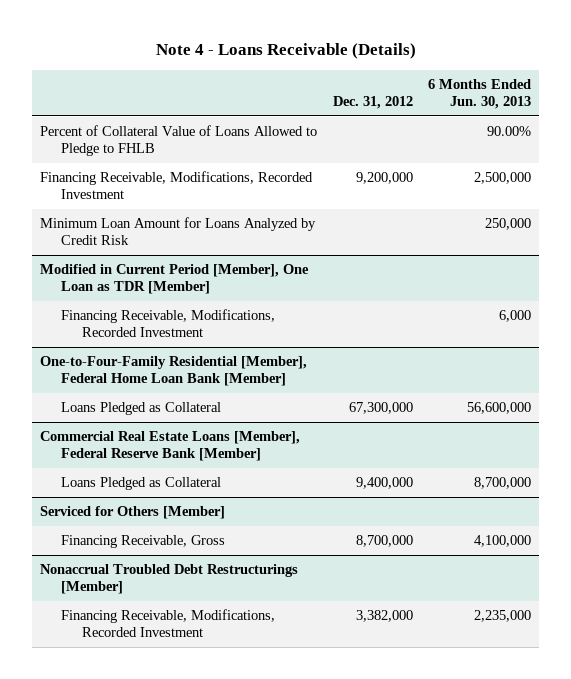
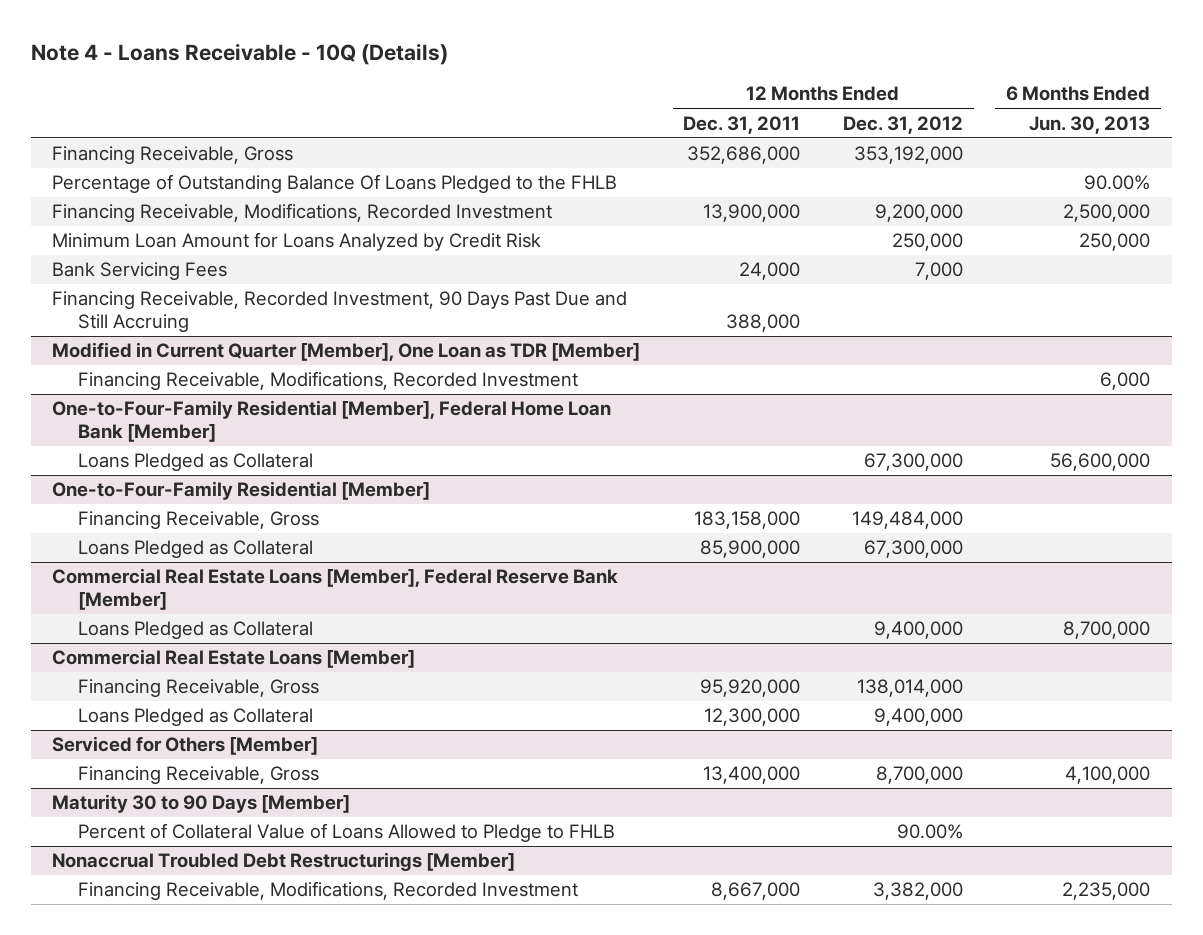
- Note 4 - Loans Receivable (Details)
+ Note 4 - Loans Receivable - 10Q (Details)
- | Dec. 31, 2012 | 6 Months Ended Jun. 30, 2013
+ | 12 Months Ended Dec. 31, 2011 | 12 Months Ended Dec. 31, 2012 | 6 Months Ended Jun. 30, 2013
- Percent of Collateral Value of Loans Allowed to Pledge to FHLB | | 90.00%
+ Financing Receivable, Gross | 352,686,000 | 353,192,000 |
+ Percentage of Outstanding Balance Of Loans Pledged to the FHLB | | | 90.00%
- Modified in Current Period [Member], One Loan as TDR [Member]
+ Bank Servicing Fees | 24,000 | 7,000 |
+ Financing Receivable, Recorded Investment, 90 Days Past Due and Still Accruing | 388,000 | |
+ Modified in Current Quarter [Member], One Loan as TDR [Member]
+ One-to-Four-Family Residential [Member]
+ Financing Receivable, Gross | 183,158,000 | 149,484,000 |
+ Loans Pledged as Collateral | 85,900,000 | 67,300,000 |
+ Commercial Real Estate Loans [Member]
+ Financing Receivable, Gross | 95,920,000 | 138,014,000 |
+ Loans Pledged as Collateral | 12,300,000 | 9,400,000 |
+ Maturity 30 to 90 Days [Member]
+ Percent of Collateral Value of Loans Allowed to Pledge to FHLB | | 90.00% |

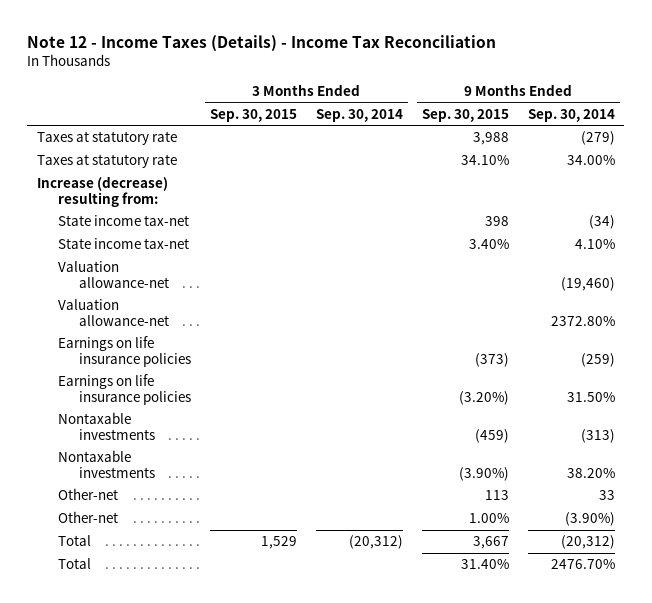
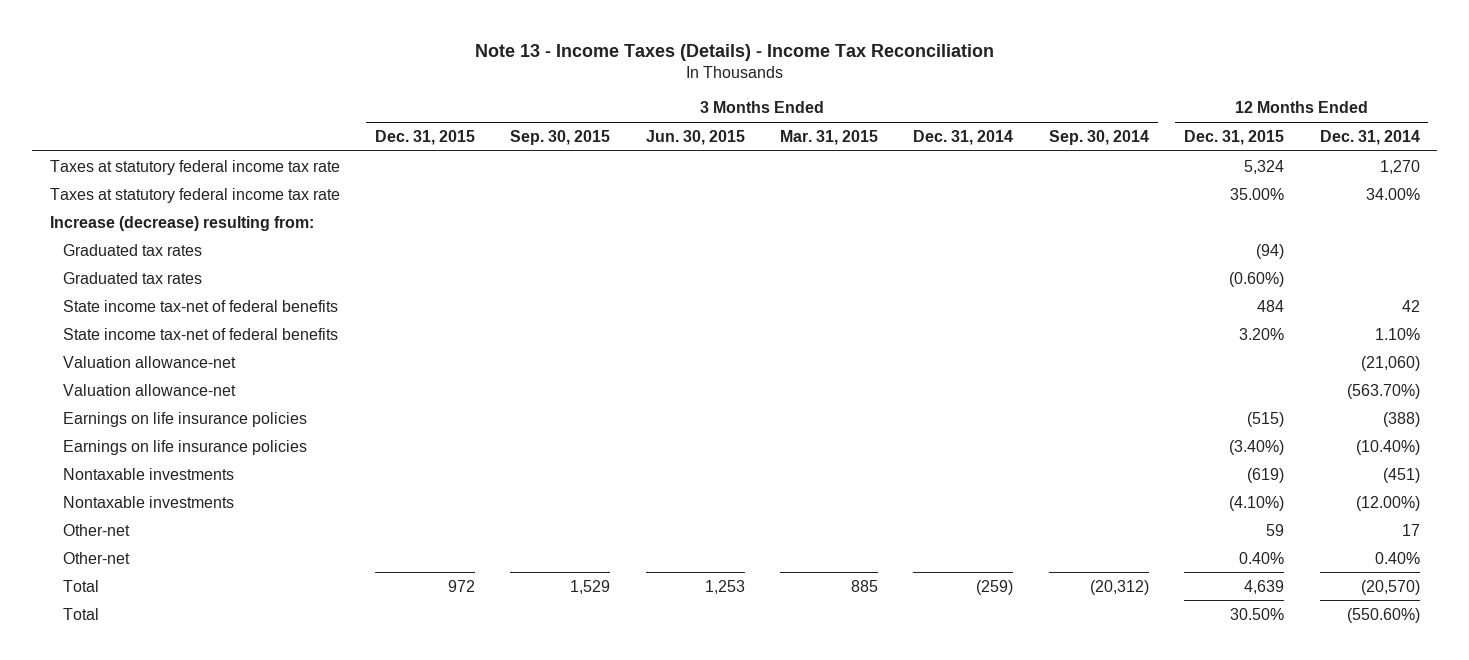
- Note 12 - Income Taxes (Details) - Income Tax Reconciliation
+ Note 13 - Income Taxes (Details) - Income Tax Reconciliation
- | 3 Months Ended Sep. 30, 2015 | 3 Months Ended Sep. 30, 2014 | 9 Months Ended Sep. 30, 2015 | 9 Months Ended Sep. 30, 2014
+ | 3 Months Ended Dec. 31, 2015 | 3 Months Ended Sep. 30, 2015 | 3 Months Ended Jun. 30, 2015 | 3 Months Ended Mar. 31, 2015 | 3 Months Ended Dec. 31, 2014 | 3 Months Ended Sep. 30, 2014 | 12 Months Ended Dec. 31, 2015 | 12 Months Ended Dec. 31, 2014
- Taxes at statutory rate | | | 3,988 | (279)
- Taxes at statutory rate | | | 34.10% | 34.00%
+ Taxes at statutory federal income tax rate | | | | | | | 5,324 | 1,270
+ Taxes at statutory federal income tax rate | | | | | | | 35.00% | 34.00%
- State income tax-net | | | 398 | (34)
- State income tax-net | | | 3.40% | 4.10%
+ Graduated tax rates | | | | | | | (94) |
+ Graduated tax rates | | | | | | | (0.60%) |
+ State income tax-net of federal benefits | | | | | | | 484 | 42
+ State income tax-net of federal benefits | | | | | | | 3.20% | 1.10%

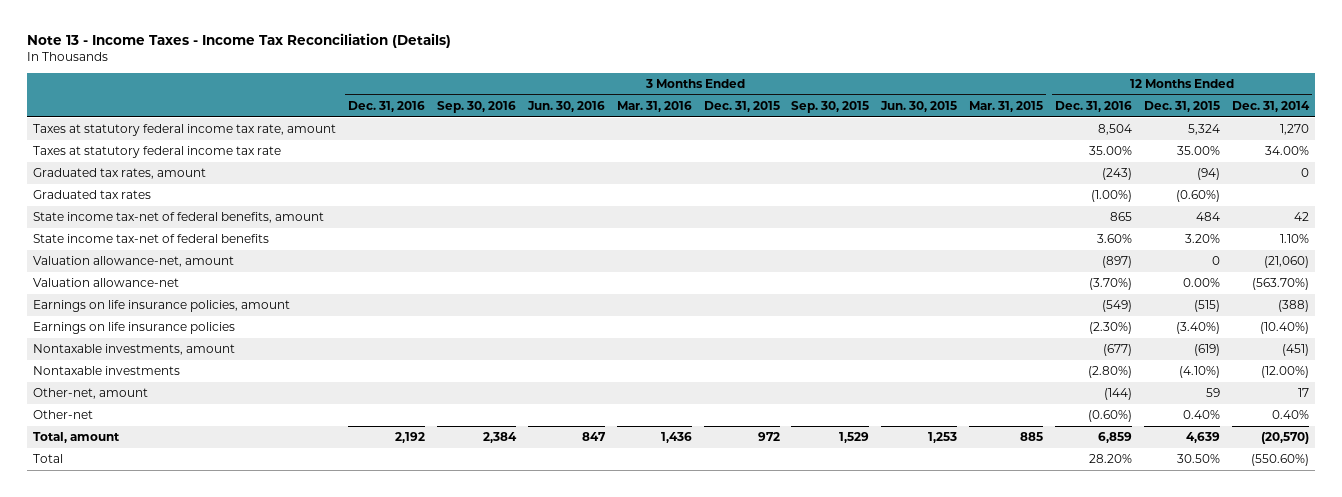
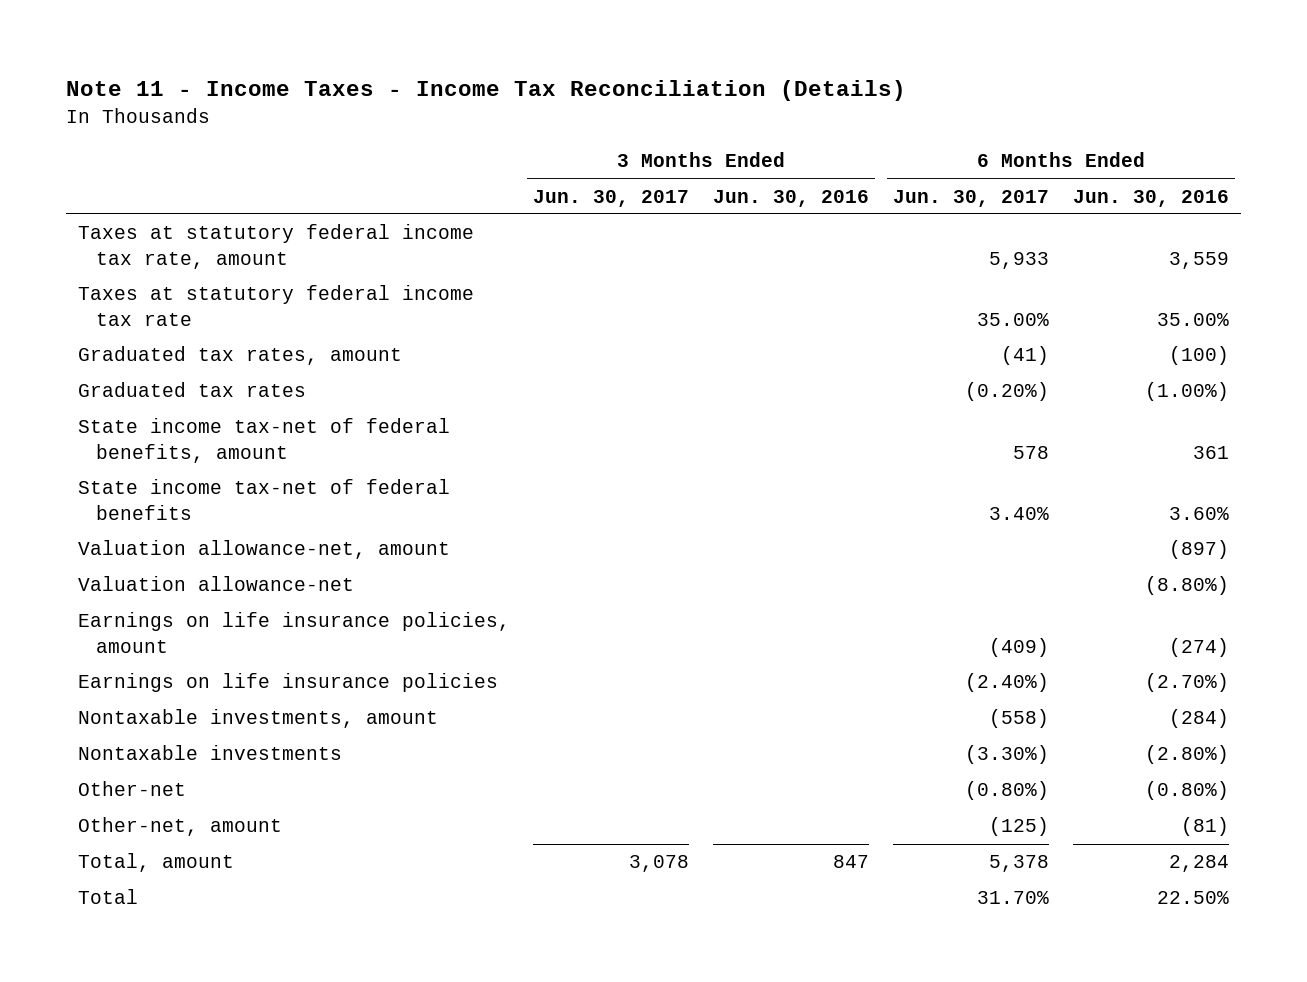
- Note 13 - Income Taxes - Income Tax Reconciliation (Details)
+ Note 11 - Income Taxes - Income Tax Reconciliation (Details)
- | 3 Months Ended Dec. 31, 2016 | 3 Months Ended Sep. 30, 2016 | 3 Months Ended Jun. 30, 2016 | 3 Months Ended Mar. 31, 2016 | 3 Months Ended Dec. 31, 2015 | 3 Months Ended Sep. 30, 2015 | 3 Months Ended Jun. 30, 2015 | 3 Months Ended Mar. 31, 2015 | 12 Months Ended Dec. 31, 2016 | 12 Months Ended Dec. 31, 2015 | 12 Months Ended Dec. 31, 2014
+ | 3 Months Ended Jun. 30, 2017 | 3 Months Ended Jun. 30, 2016 | 6 Months Ended Jun. 30, 2017 | 6 Months Ended Jun. 30, 2016
moved down: Other-net, amount | | | (125) | (81)

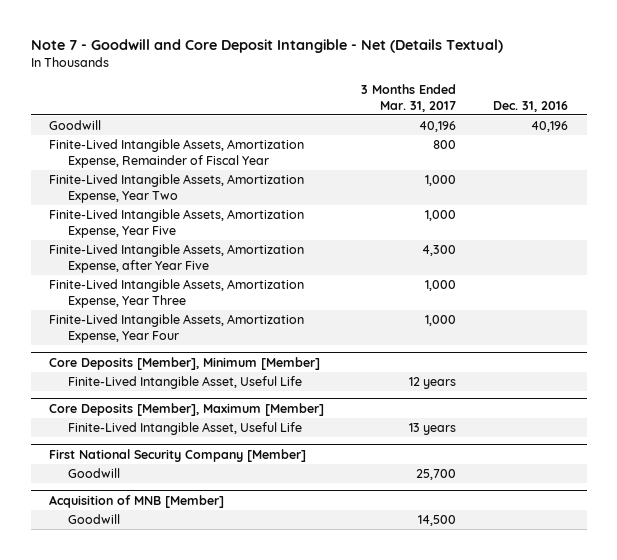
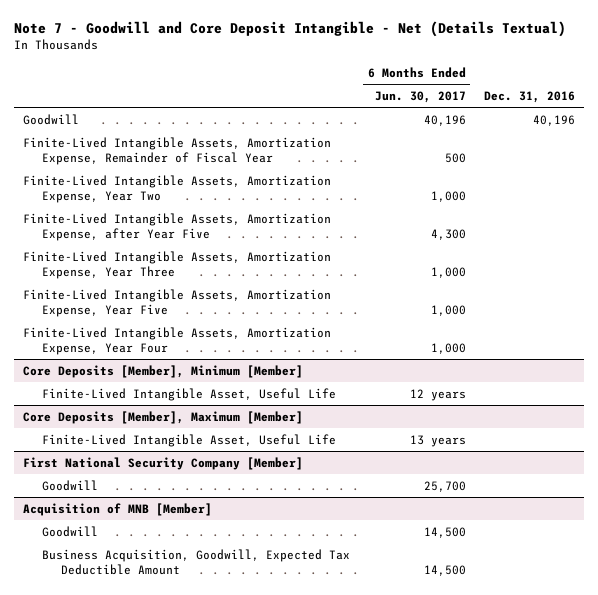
- | 3 Months Ended Mar. 31, 2017 | Dec. 31, 2016
+ | 6 Months Ended Jun. 30, 2017 | Dec. 31, 2016
moved down: Finite-Lived Intangible Assets, Amortization Expense, Year Five | 1,000 |
@ Acquisition of MNB [Member]
+ Business Acquisition, Goodwill, Expected Tax Deductible Amount | 14,500 |

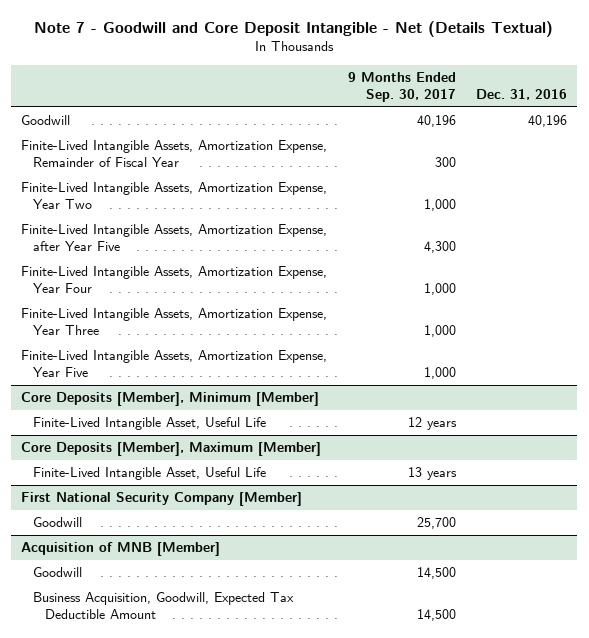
- | 6 Months Ended Jun. 30, 2017 | Dec. 31, 2016
+ | 9 Months Ended Sep. 30, 2017 | Dec. 31, 2016
moved up: Finite-Lived Intangible Assets, Amortization Expense, Year Four | 1,000 |

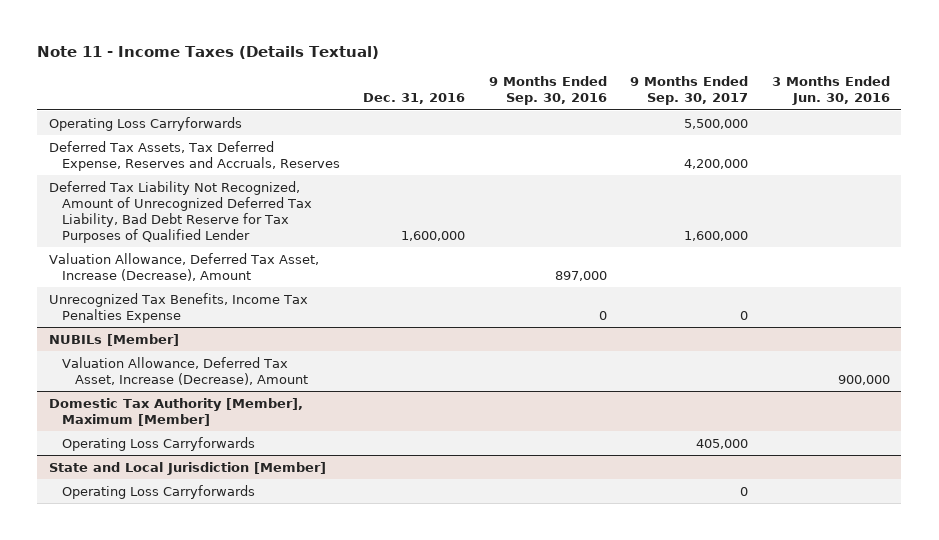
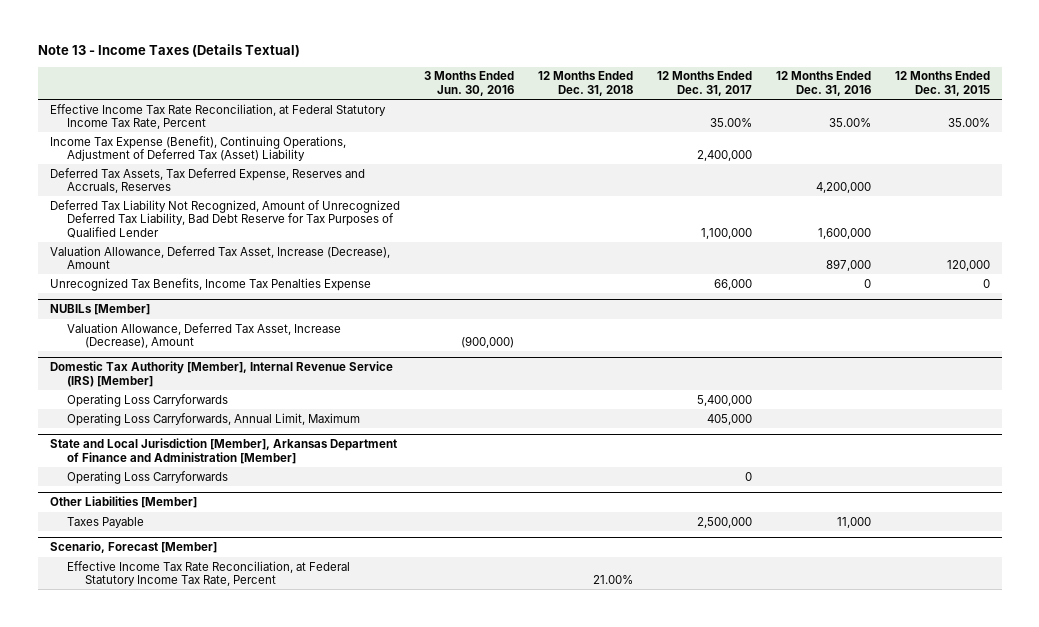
- Note 11 - Income Taxes (Details Textual)
+ Note 13 - Income Taxes (Details Textual)
- | Dec. 31, 2016 | 9 Months Ended Sep. 30, 2016 | 9 Months Ended Sep. 30, 2017 | 3 Months Ended Jun. 30, 2016
+ | 3 Months Ended Jun. 30, 2016 | 12 Months Ended Dec. 31, 2018 | 12 Months Ended Dec. 31, 2017 | 12 Months Ended Dec. 31, 2016 | 12 Months Ended Dec. 31, 2015
- Operating Loss Carryforwards | | | 5,500,000 |
+ Effective Income Tax Rate Reconciliation, at Federal Statutory Income Tax Rate, Percent | | | 35.00% | 35.00% | 35.00%
+ Income Tax Expense (Benefit), Continuing Operations, Adjustment of Deferred Tax (Asset) Liability | | | 2,400,000 | |
@ NUBILs [Member]
- Valuation Allowance, Deferred Tax Asset, Increase (Decrease), Amount | | | | 900,000
- Domestic Tax Authority [Member], Maximum [Member]
- Operating Loss Carryforwards | | | 405,000 |
- State and Local Jurisdiction [Member]
@ NUBILs [Member]
+ Valuation Allowance, Deferred Tax Asset, Increase (Decrease), Amount | (900,000) | | | |
+ Domestic Tax Authority [Member], Internal Revenue Service (IRS) [Member]
+ Operating Loss Carryforwards | | | 5,400,000 | |
+ Operating Loss Carryforwards, Annual Limit, Maximum | | | 405,000 | |
+ State and Local Jurisdiction [Member], Arkansas Department of Finance and Administration [Member]
+ Other Liabilities [Member]
+ Taxes Payable | | | 2,500,000 | 11,000 |
+ Scenario, Forecast [Member]
+ Effective Income Tax Rate Reconciliation, at Federal Statutory Income Tax Rate, Percent | | 21.00% | | |

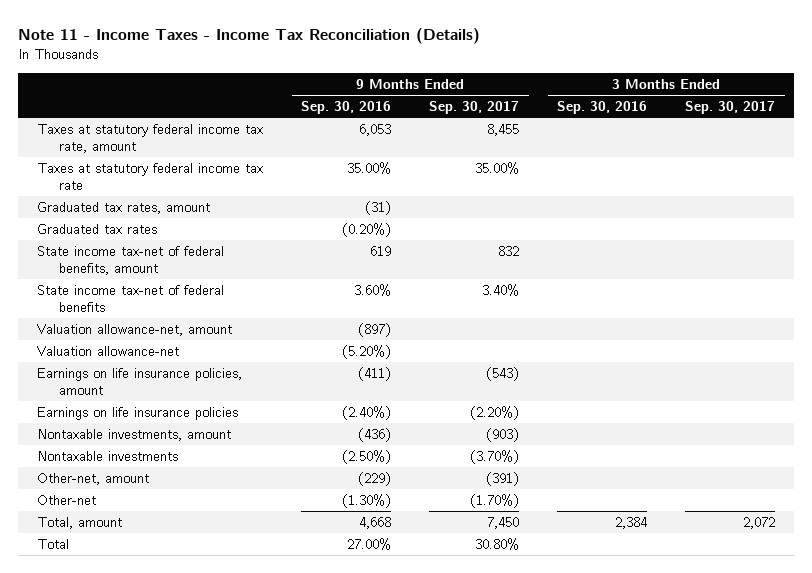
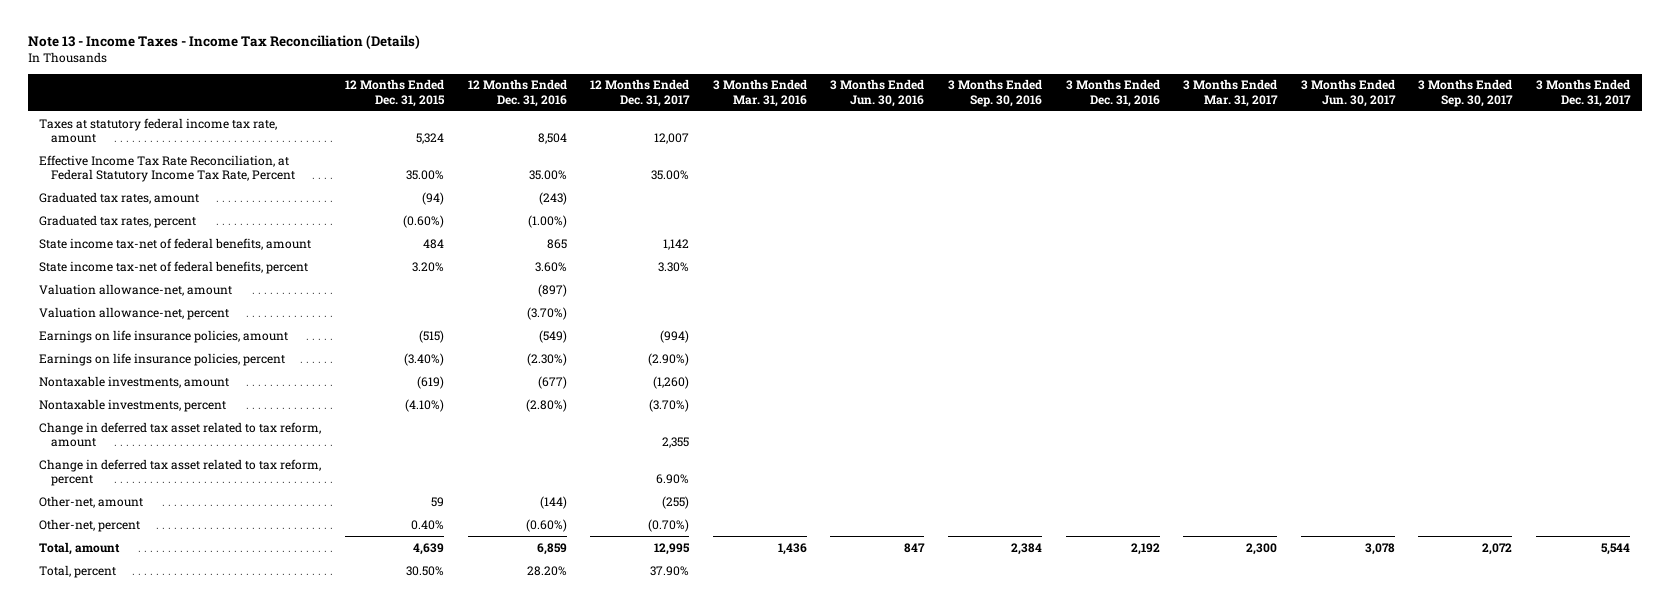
- Note 11 - Income Taxes - Income Tax Reconciliation (Details)
+ Note 13 - Income Taxes - Income Tax Reconciliation (Details)
- | 9 Months Ended Sep. 30, 2016 | 9 Months Ended Sep. 30, 2017 | 3 Months Ended Sep. 30, 2016 | 3 Months Ended Sep. 30, 2017
+ | 12 Months Ended Dec. 31, 2015 | 12 Months Ended Dec. 31, 2016 | 12 Months Ended Dec. 31, 2017 | 3 Months Ended Mar. 31, 2016 | 3 Months Ended Jun. 30, 2016 | 3 Months Ended Sep. 30, 2016 | 3 Months Ended Dec. 31, 2016 | 3 Months Ended Mar. 31, 2017 | 3 Months Ended Jun. 30, 2017 | 3 Months Ended Sep. 30, 2017 | 3 Months Ended Dec. 31, 2017
- Taxes at statutory federal income tax rate | 35.00% | 35.00% | |
+ Effective Income Tax Rate Reconciliation, at Federal Statutory Income Tax Rate, Percent | 35.00% | 35.00% | 35.00% | | | | | | | |
- Graduated tax rates | (0.20%) | | |
+ Graduated tax rates, percent | (0.60%) | (1.00%) | | | | | | | | |
- State income tax-net of federal benefits | 3.60% | 3.40% | |
+ State income tax-net of federal benefits, percent | 3.20% | 3.60% | 3.30% | | | | | | | |
- Valuation allowance-net | (5.20%) | | |
+ Valuation allowance-net, percent | | (3.70%) | | | | | | | | |
- Earnings on life insurance policies | (2.40%) | (2.20%) | |
+ Earnings on life insurance policies, percent | (3.40%) | (2.30%) | (2.90%) | | | | | | | |
- Nontaxable investments | (2.50%) | (3.70%) | |
+ Nontaxable investments, percent | (4.10%) | (2.80%) | (3.70%) | | | | | | | |
+ Change in deferred tax asset related to tax reform, amount | | | 2,355 | | | | | | | |
+ Change in deferred tax asset related to tax reform, percent | | | 6.90% | | | | | | | |
- Other-net | (1.30%) | (1.70%) | |
+ Other-net, percent | 0.40% | (0.60%) | (0.70%) | | | | | | | |
- Total | 27.00% | 30.80% | |
+ Total, percent | 30.50% | 28.20% | 37.90% | | | | | | | |

